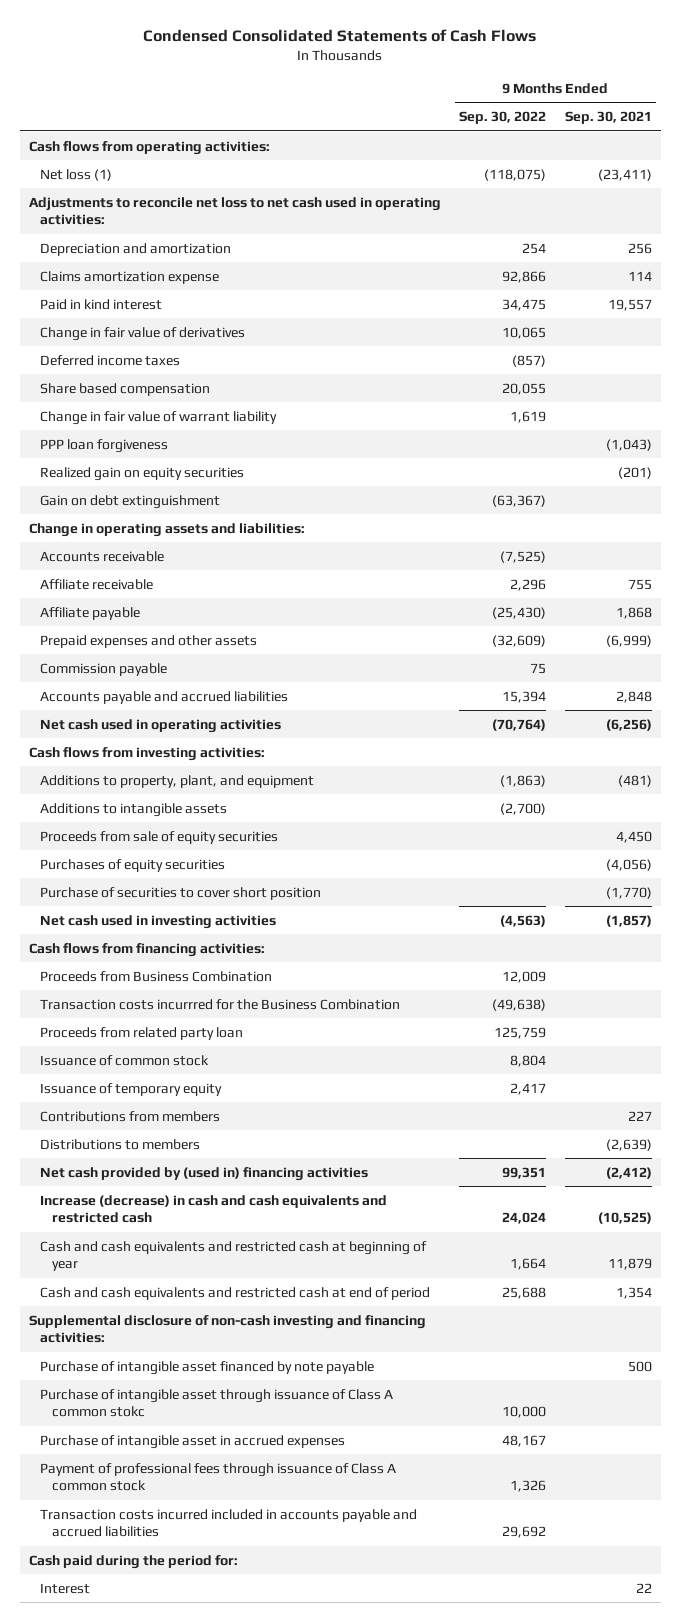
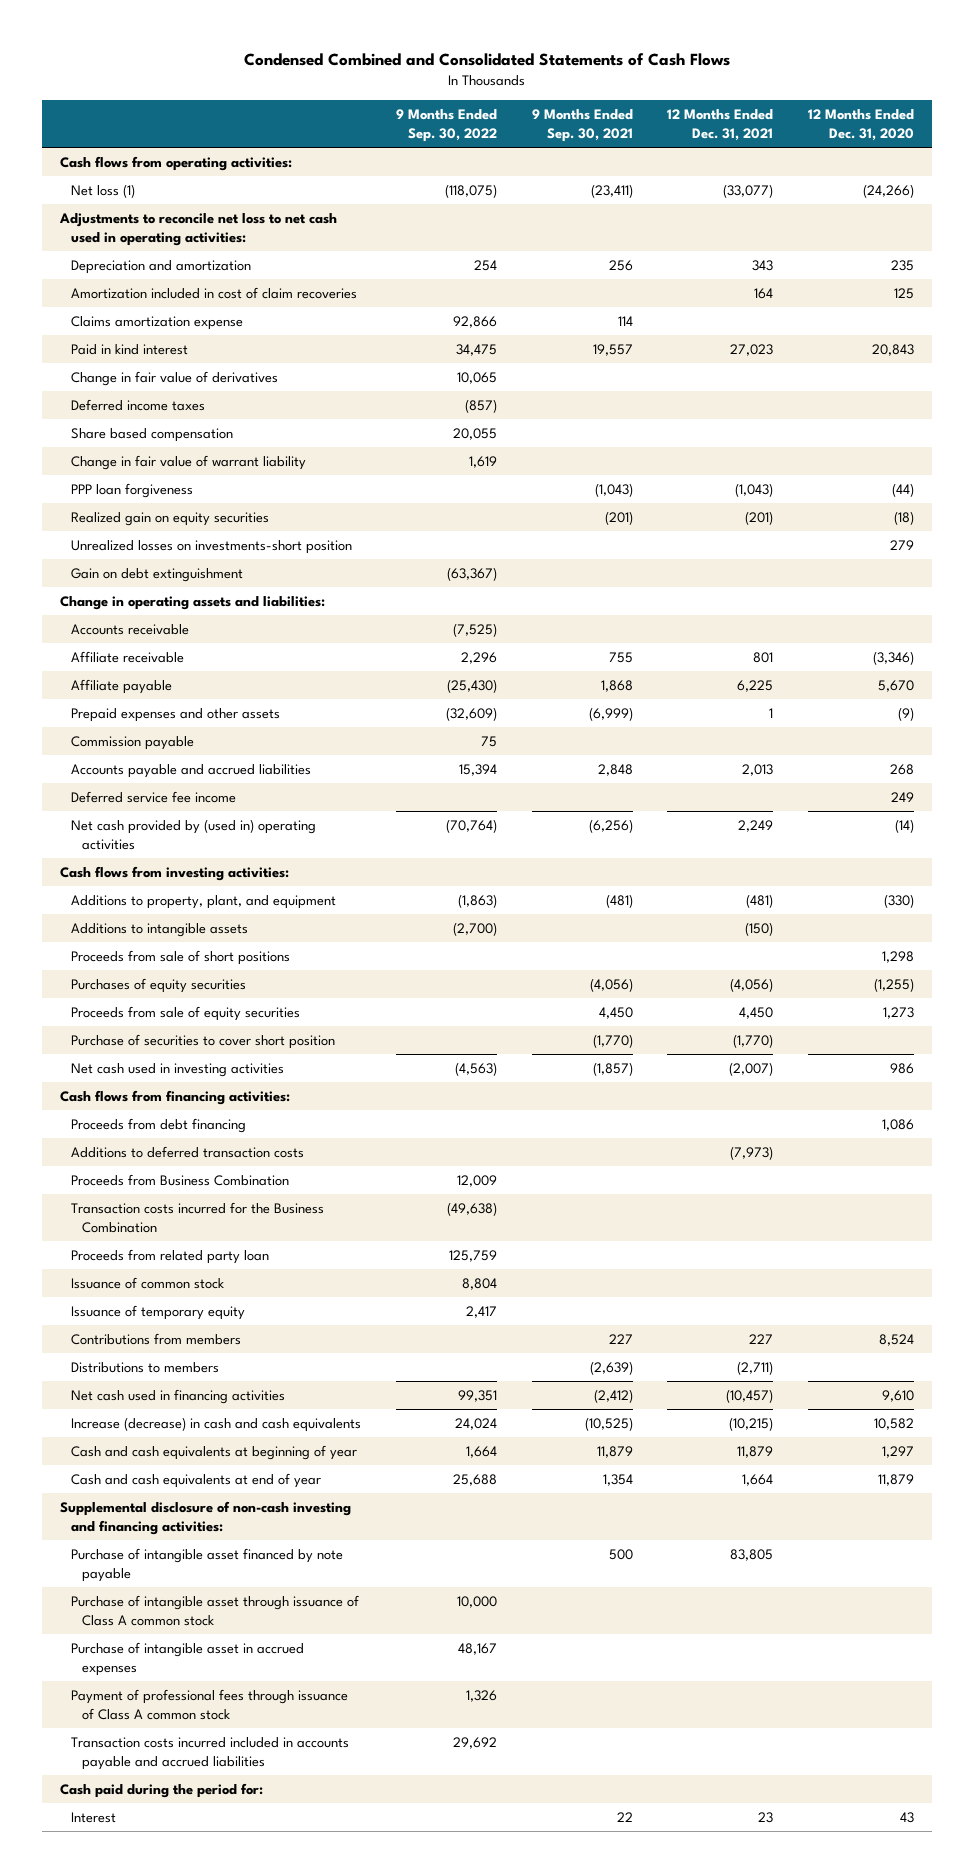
- Condensed Consolidated Statements of Cash Flows
+ Condensed Combined and Consolidated Statements of Cash Flows
- | 9 Months Ended Sep. 30, 2022 | 9 Months Ended Sep. 30, 2021
+ | 9 Months Ended Sep. 30, 2022 | 9 Months Ended Sep. 30, 2021 | 12 Months Ended Dec. 31, 2021 | 12 Months Ended Dec. 31, 2020
+ Amortization included in cost of claim recoveries | | | 164 | 125
+ Unrealized losses on investments-short position | | | | 279
- Net cash used in operating activities | (70,764) | (6,256)
+ Deferred service fee income | | | | 249
+ Net cash provided by (used in) operating activities | (70,764) | (6,256) | 2,249 | (14)
+ Proceeds from sale of short positions | | | | 1,298
moved down: Proceeds from sale of equity securities | | 4,450 | 4,450 | 1,273
+ Proceeds from debt financing | | | | 1,086
+ Additions to deferred transaction costs | | | (7,973) |
- Transaction costs incurrred for the Business Combination | (49,638) |
+ Transaction costs incurred for the Business Combination | (49,638) | | |
- Net cash provided by (used in) financing activities | 99,351 | (2,412)
- Increase (decrease) in cash and cash equivalents and restricted cash | 24,024 | (10,525)
- Cash and cash equivalents and restricted cash at beginning of year | 1,664 | 11,879
- Cash and cash equivalents and restricted cash at end of period | 25,688 | 1,354
+ Net cash used in financing activities | 99,351 | (2,412) | (10,457) | 9,610
+ Increase (decrease) in cash and cash equivalents | 24,024 | (10,525) | (10,215) | 10,582
+ Cash and cash equivalents at beginning of year | 1,664 | 11,879 | 11,879 | 1,297
+ Cash and cash equivalents at end of year | 25,688 | 1,354 | 1,664 | 11,879
- Purchase of intangible asset through issuance of Class A common stokc | 10,000 |
+ Purchase of intangible asset through issuance of Class A common stock | 10,000 | | |

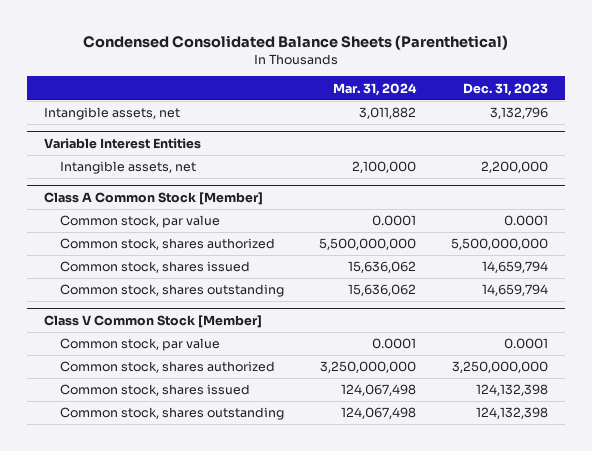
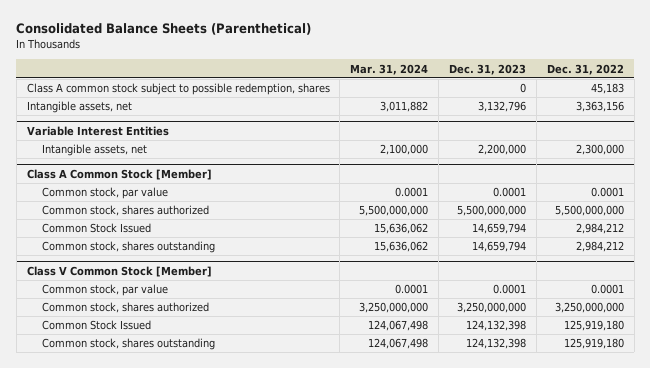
- Condensed Consolidated Balance Sheets (Parenthetical)
+ Consolidated Balance Sheets (Parenthetical)
- | Mar. 31, 2024 | Dec. 31, 2023
+ | Mar. 31, 2024 | Dec. 31, 2023 | Dec. 31, 2022
+ Class A common stock subject to possible redemption, shares | | 0 | 45,183
@ Class A Common Stock [Member]
- Common stock, shares issued | 15,636,062 | 14,659,794
+ Common Stock Issued | 15,636,062 | 14,659,794 | 2,984,212
@ Class V Common Stock [Member]
- Common stock, shares issued | 124,067,498 | 124,132,398
+ Common Stock Issued | 124,067,498 | 124,132,398 | 125,919,180

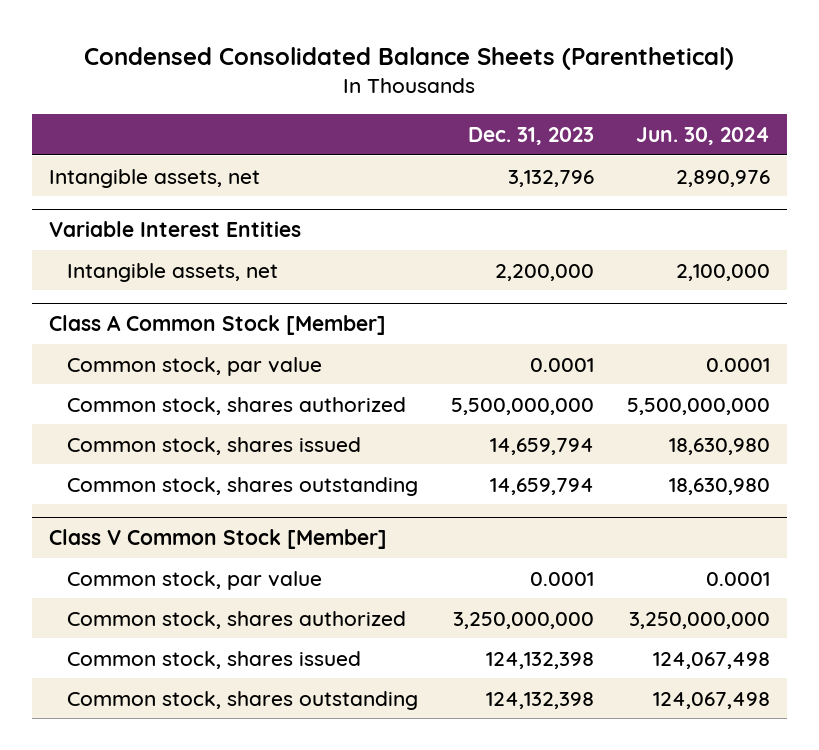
- Consolidated Balance Sheets (Parenthetical)
+ Condensed Consolidated Balance Sheets (Parenthetical)
- | Mar. 31, 2024 | Dec. 31, 2023 | Dec. 31, 2022
+ | Dec. 31, 2023 | Jun. 30, 2024
- Class A common stock subject to possible redemption, shares | | 0 | 45,183
@ Class A Common Stock [Member]
- Common Stock Issued | 15,636,062 | 14,659,794 | 2,984,212
+ Common stock, shares issued | 14,659,794 | 18,630,980
@ Class V Common Stock [Member]
- Common Stock Issued | 124,067,498 | 124,132,398 | 125,919,180
+ Common stock, shares issued | 124,132,398 | 124,067,498

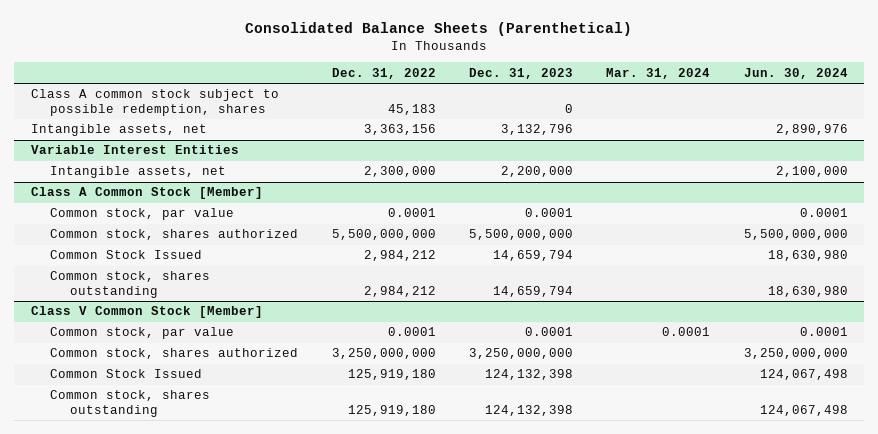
- Condensed Consolidated Balance Sheets (Parenthetical)
+ Consolidated Balance Sheets (Parenthetical)
- | Dec. 31, 2023 | Jun. 30, 2024
+ | Dec. 31, 2022 | Dec. 31, 2023 | Mar. 31, 2024 | Jun. 30, 2024
+ Class A common stock subject to possible redemption, shares | 45,183 | 0 | |
@ Class A Common Stock [Member]
- Common stock, shares issued | 14,659,794 | 18,630,980
+ Common Stock Issued | 2,984,212 | 14,659,794 | | 18,630,980
@ Class V Common Stock [Member]
- Common stock, shares issued | 124,132,398 | 124,067,498
+ Common Stock Issued | 125,919,180 | 124,132,398 | | 124,067,498

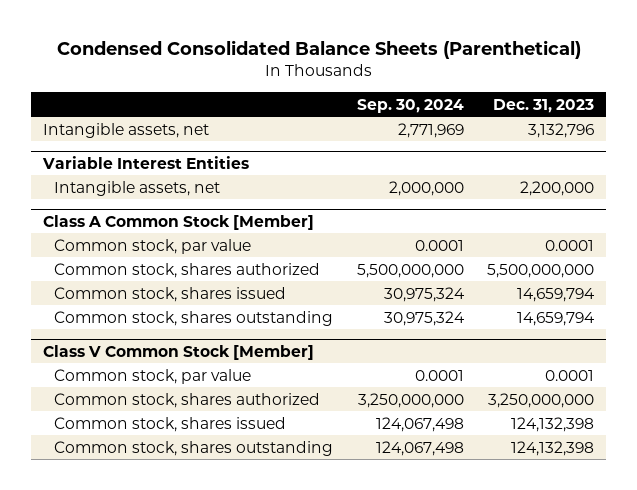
- Consolidated Balance Sheets (Parenthetical)
+ Condensed Consolidated Balance Sheets (Parenthetical)
- | Dec. 31, 2022 | Dec. 31, 2023 | Mar. 31, 2024 | Jun. 30, 2024
+ | Sep. 30, 2024 | Dec. 31, 2023
- Class A common stock subject to possible redemption, shares | 45,183 | 0 | |
@ Class A Common Stock [Member]
- Common Stock Issued | 2,984,212 | 14,659,794 | | 18,630,980
+ Common stock, shares issued | 30,975,324 | 14,659,794
@ Class V Common Stock [Member]
- Common Stock Issued | 125,919,180 | 124,132,398 | | 124,067,498
+ Common stock, shares issued | 124,067,498 | 124,132,398

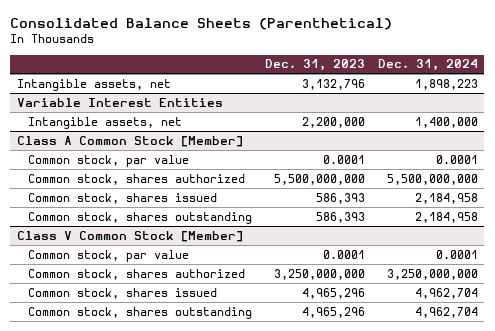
- Condensed Consolidated Balance Sheets (Parenthetical)
+ Consolidated Balance Sheets (Parenthetical)
- | Sep. 30, 2024 | Dec. 31, 2023
+ | Dec. 31, 2023 | Dec. 31, 2024
@ Class A Common Stock [Member]
- Common stock, shares issued | 30,975,324 | 14,659,794
- Common stock, shares outstanding | 30,975,324 | 14,659,794
+ Common stock, shares issued | 586,393 | 2,184,958
+ Common stock, shares outstanding | 586,393 | 2,184,958
@ Class V Common Stock [Member]
- Common stock, shares issued | 124,067,498 | 124,132,398
- Common stock, shares outstanding | 124,067,498 | 124,132,398
+ Common stock, shares issued | 4,965,296 | 4,962,704
+ Common stock, shares outstanding | 4,965,296 | 4,962,704

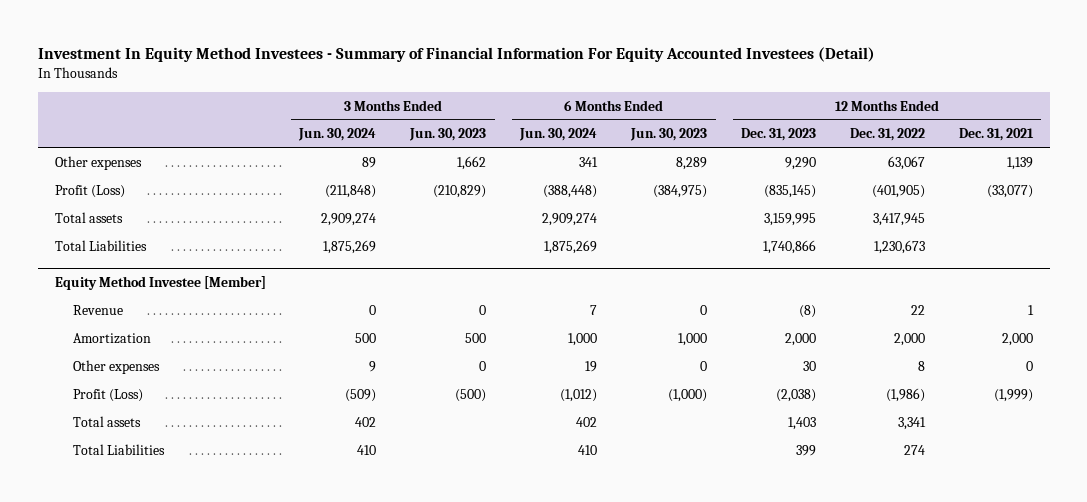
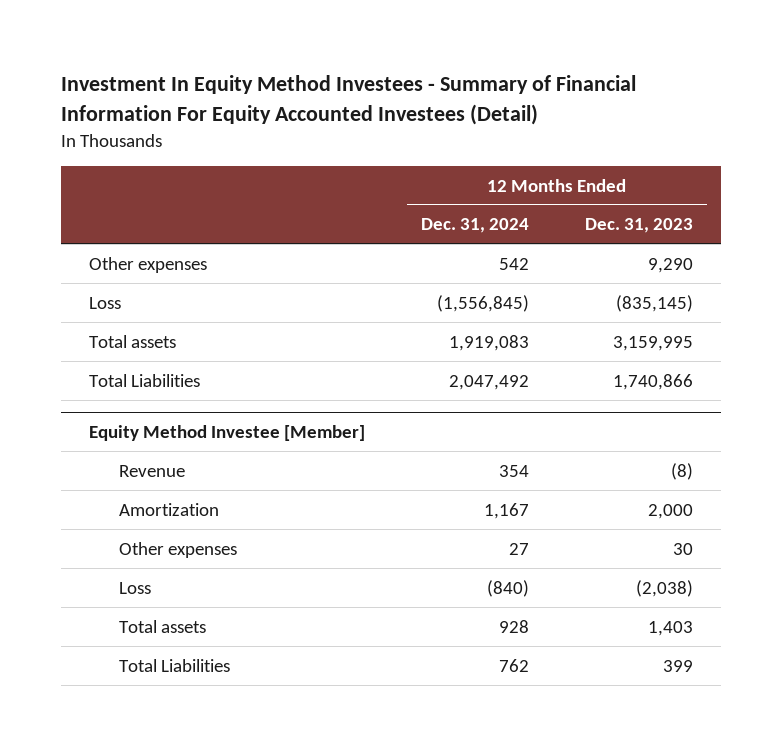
- | 3 Months Ended Jun. 30, 2024 | 3 Months Ended Jun. 30, 2023 | 6 Months Ended Jun. 30, 2024 | 6 Months Ended Jun. 30, 2023 | 12 Months Ended Dec. 31, 2023 | 12 Months Ended Dec. 31, 2022 | 12 Months Ended Dec. 31, 2021
+ | 12 Months Ended Dec. 31, 2024 | 12 Months Ended Dec. 31, 2023
- Profit (Loss) | (211,848) | (210,829) | (388,448) | (384,975) | (835,145) | (401,905) | (33,077)
+ Loss | (1,556,845) | (835,145)
@ Equity Method Investee [Member]
- Profit (Loss) | (509) | (500) | (1,012) | (1,000) | (2,038) | (1,986) | (1,999)
+ Loss | (840) | (2,038)

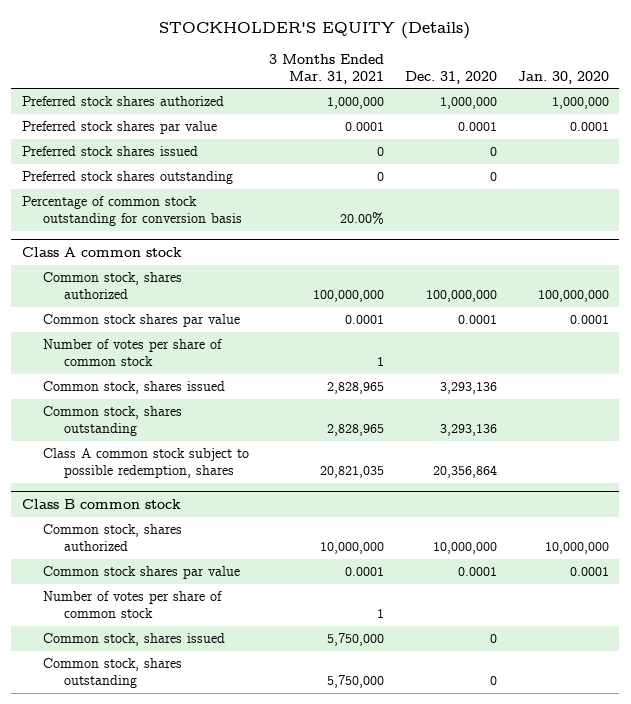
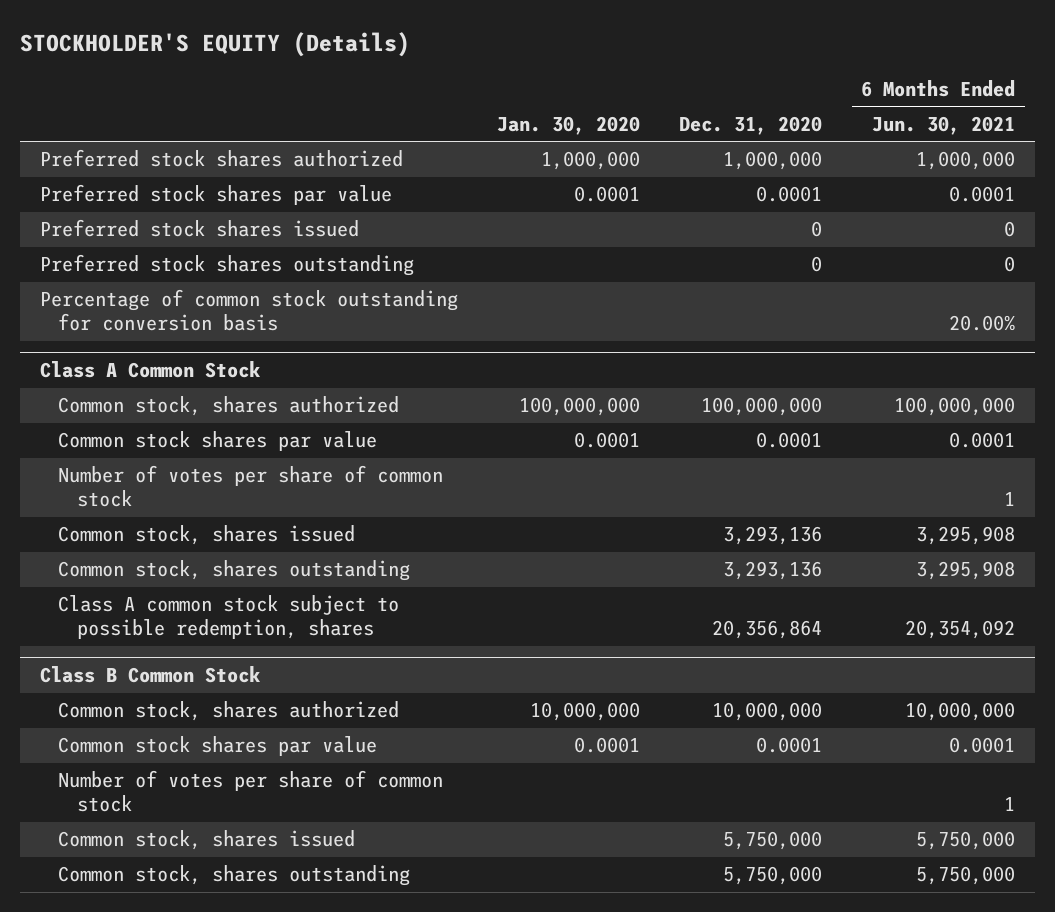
- | 3 Months Ended Mar. 31, 2021 | Dec. 31, 2020 | Jan. 30, 2020
+ | Jan. 30, 2020 | Dec. 31, 2020 | 6 Months Ended Jun. 30, 2021
- Class A common stock
+ Class A Common Stock
- Class B common stock
+ Class B Common Stock
- Common stock, shares issued | 5,750,000 | 0 |
- Common stock, shares outstanding | 5,750,000 | 0 |
+ Common stock, shares issued | | 5,750,000 | 5,750,000
+ Common stock, shares outstanding | | 5,750,000 | 5,750,000

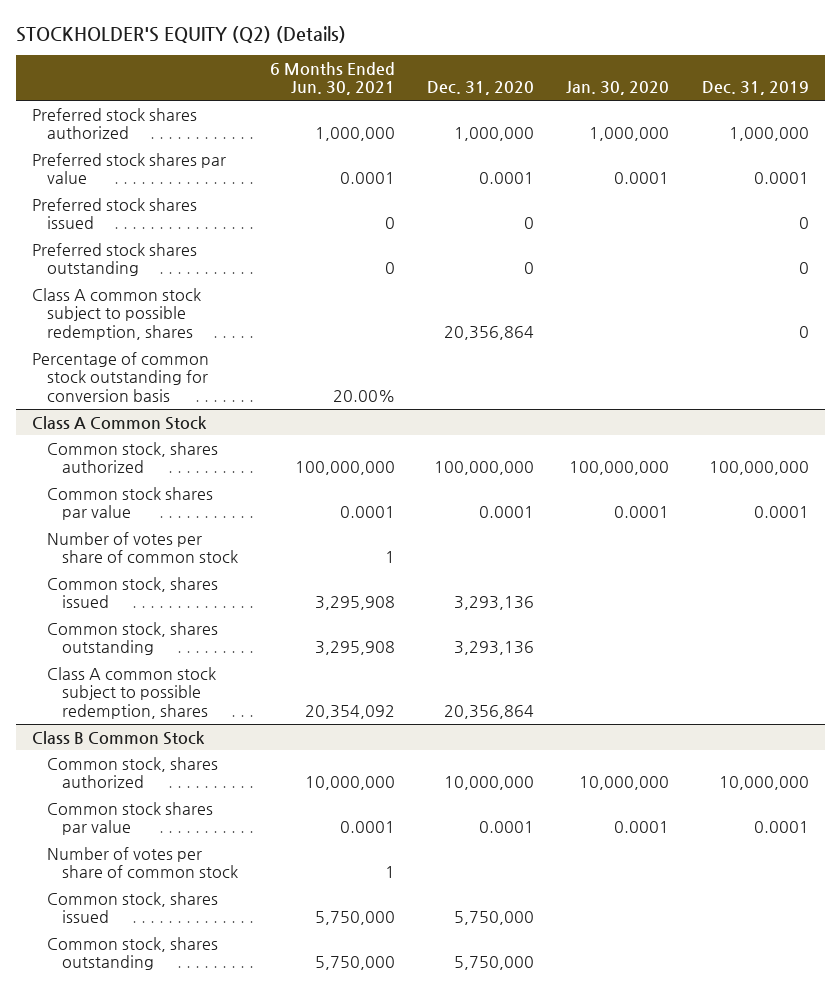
- STOCKHOLDER'S EQUITY (Details)
+ STOCKHOLDER'S EQUITY (Q2) (Details)
- | Jan. 30, 2020 | Dec. 31, 2020 | 6 Months Ended Jun. 30, 2021
+ | 6 Months Ended Jun. 30, 2021 | Dec. 31, 2020 | Jan. 30, 2020 | Dec. 31, 2019
+ Class A common stock subject to possible redemption, shares | | 20,356,864 | | 0

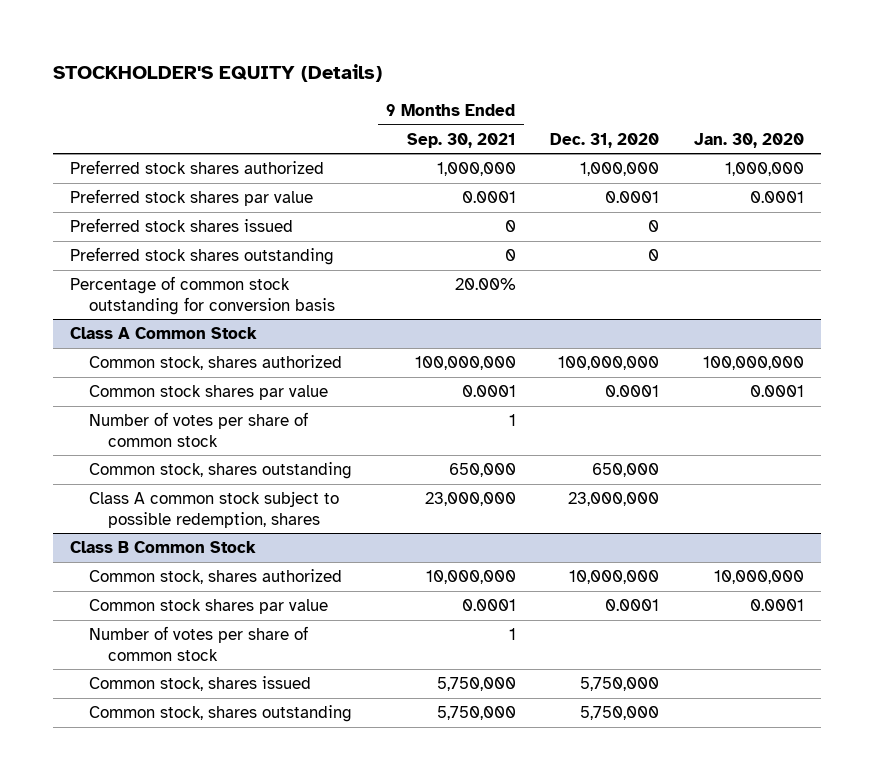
- STOCKHOLDER'S EQUITY (Q2) (Details)
+ STOCKHOLDER'S EQUITY (Details)
- | 6 Months Ended Jun. 30, 2021 | Dec. 31, 2020 | Jan. 30, 2020 | Dec. 31, 2019
+ | 9 Months Ended Sep. 30, 2021 | Dec. 31, 2020 | Jan. 30, 2020
- Class A common stock subject to possible redemption, shares | | 20,356,864 | | 0
@ Class A Common Stock
- Common stock, shares issued | 3,295,908 | 3,293,136 | |
- Common stock, shares outstanding | 3,295,908 | 3,293,136 | |
- Class A common stock subject to possible redemption, shares | 20,354,092 | 20,356,864 | |
+ Common stock, shares outstanding | 650,000 | 650,000 |
+ Class A common stock subject to possible redemption, shares | 23,000,000 | 23,000,000 |

